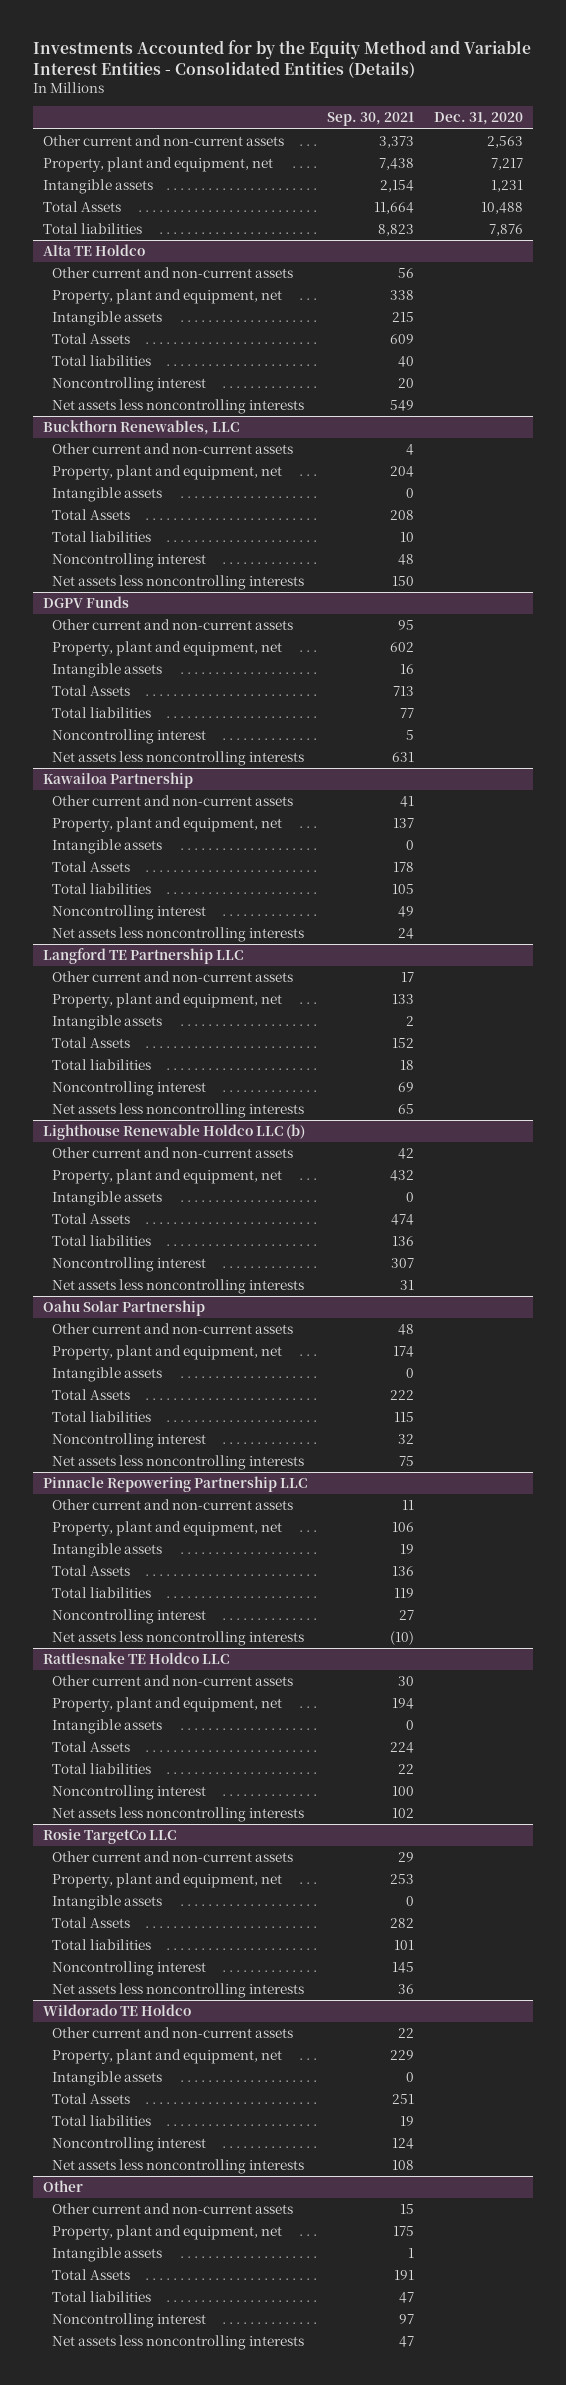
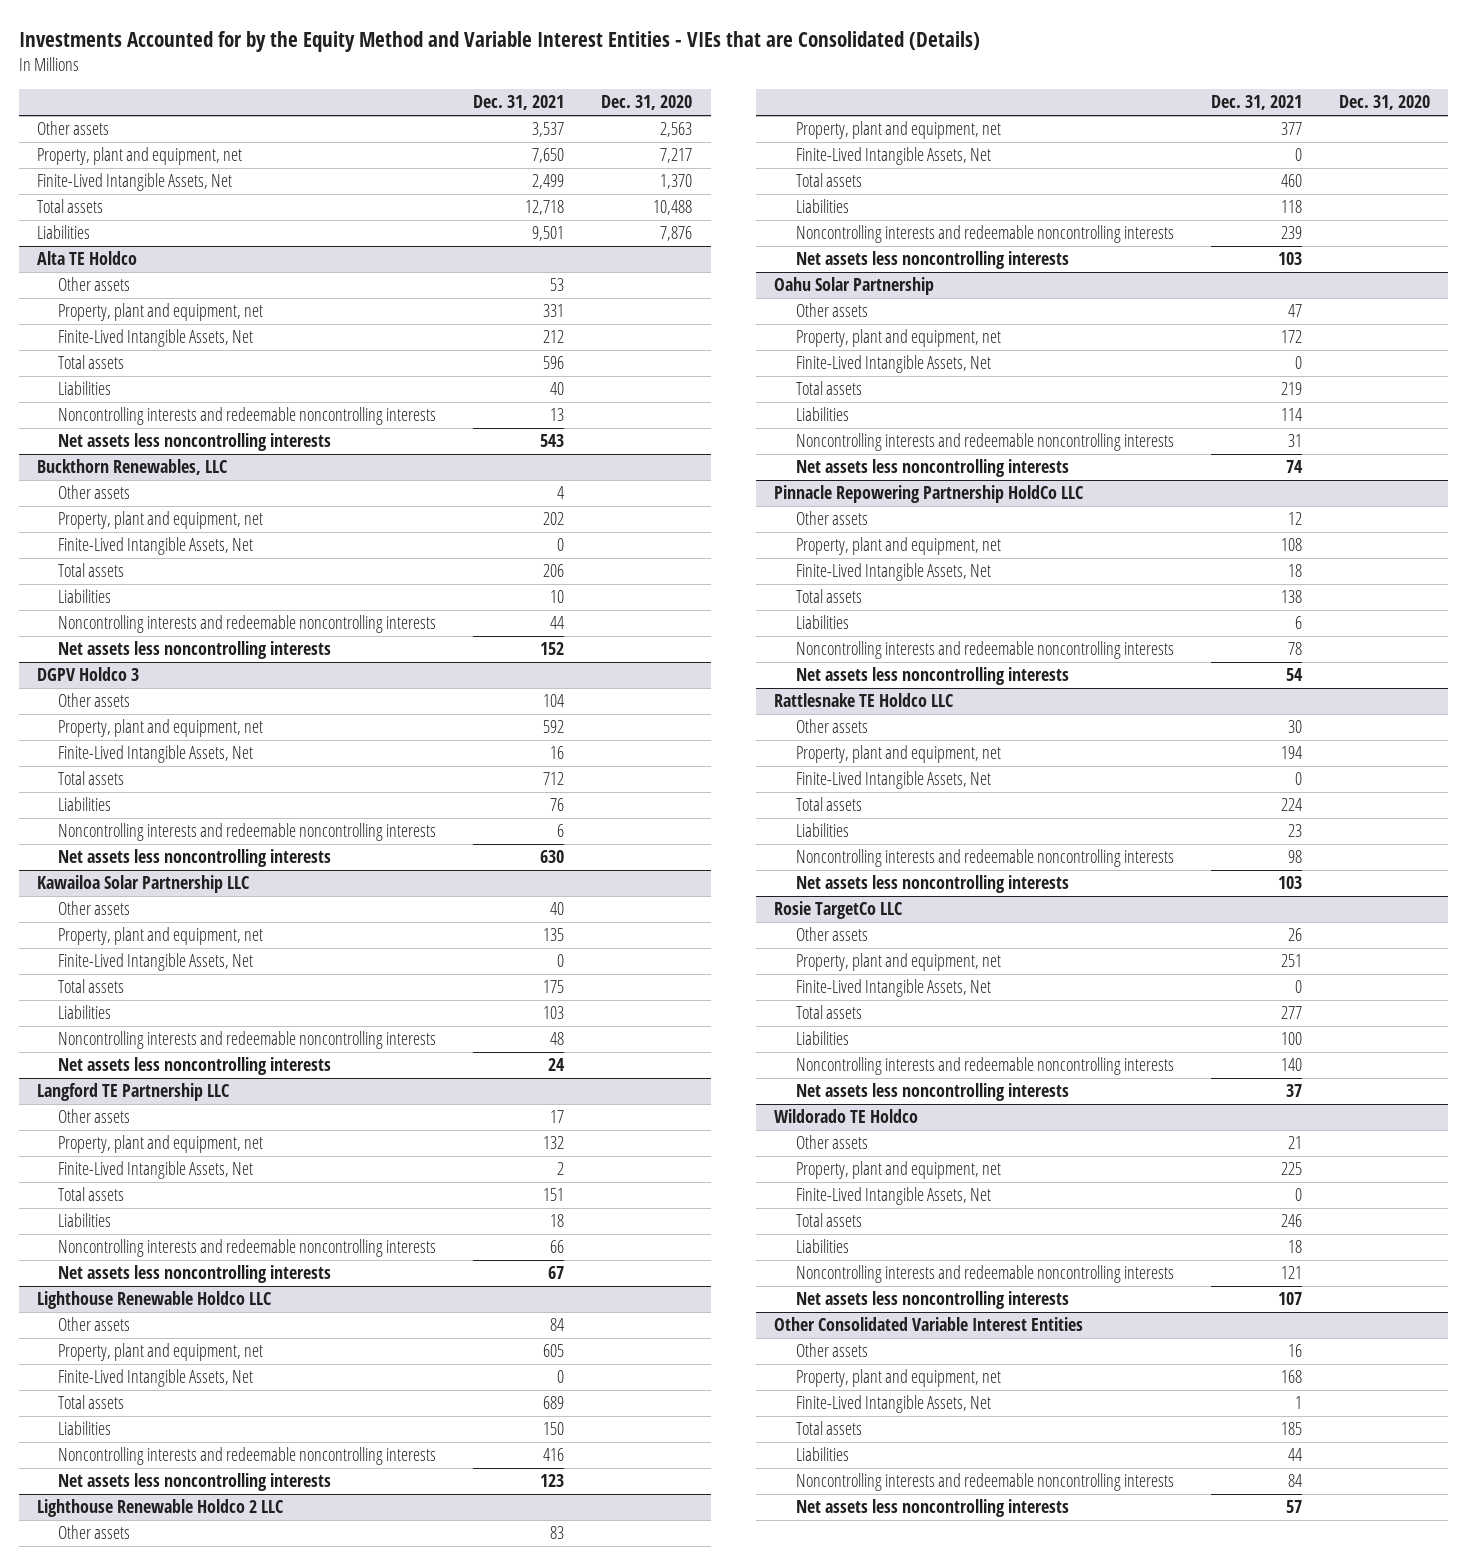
- Investments Accounted for by the Equity Method and Variable Interest Entities - Consolidated Entities (Details)
+ Investments Accounted for by the Equity Method and Variable Interest Entities - VIEs that are Consolidated (Details)
- | Sep. 30, 2021 | Dec. 31, 2020
+ | Dec. 31, 2021 | Dec. 31, 2020
- Other current and non-current assets | 3,373 | 2,563
+ Other assets | 3,537 | 2,563
- Intangible assets | 2,154 | 1,231
- Total Assets | 11,664 | 10,488
- Total liabilities | 8,823 | 7,876
+ Finite-Lived Intangible Assets, Net | 2,499 | 1,370
+ Total assets | 12,718 | 10,488
+ Liabilities | 9,501 | 7,876
@ Alta TE Holdco
- Other current and non-current assets | 56 |
+ Other assets | 53 |
- Intangible assets | 215 |
- Total Assets | 609 |
- Total liabilities | 40 |
- Noncontrolling interest | 20 |
+ Finite-Lived Intangible Assets, Net | 212 |
+ Total assets | 596 |
+ Liabilities | 40 |
+ Noncontrolling interests and redeemable noncontrolling interests | 13 |
@ Buckthorn Renewables, LLC
- Other current and non-current assets | 4 |
+ Other assets | 4 |
- Intangible assets | 0 |
- Total Assets | 208 |
- Total liabilities | 10 |
- Noncontrolling interest | 48 |
+ Finite-Lived Intangible Assets, Net | 0 |
+ Total assets | 206 |
+ Liabilities | 10 |
+ Noncontrolling interests and redeemable noncontrolling interests | 44 |
- DGPV Funds
- Other current and non-current assets | 95 |
+ DGPV Holdco 3
+ Other assets | 104 |
- Intangible assets | 16 |
- Total Assets | 713 |
- Total liabilities | 77 |
- Noncontrolling interest | 5 |
+ Finite-Lived Intangible Assets, Net | 16 |
+ Total assets | 712 |
+ Liabilities | 76 |
+ Noncontrolling interests and redeemable noncontrolling interests | 6 |
- Kawailoa Partnership
- Other current and non-current assets | 41 |
+ Kawailoa Solar Partnership LLC
+ Other assets | 40 |
- Intangible assets | 0 |
- Total Assets | 178 |
- Total liabilities | 105 |
- Noncontrolling interest | 49 |
+ Finite-Lived Intangible Assets, Net | 0 |
+ Total assets | 175 |
+ Liabilities | 103 |
+ Noncontrolling interests and redeemable noncontrolling interests | 48 |
@ Langford TE Partnership LLC
- Other current and non-current assets | 17 |
+ Other assets | 17 |
- Intangible assets | 2 |
- Total Assets | 152 |
- Total liabilities | 18 |
- Noncontrolling interest | 69 |
+ Finite-Lived Intangible Assets, Net | 2 |
+ Total assets | 151 |
+ Liabilities | 18 |
+ Noncontrolling interests and redeemable noncontrolling interests | 66 |
- Lighthouse Renewable Holdco LLC (b)
- Other current and non-current assets | 42 |
+ Lighthouse Renewable Holdco LLC
+ Other assets | 84 |
- Intangible assets | 0 |
- Total Assets | 474 |
- Total liabilities | 136 |
- Noncontrolling interest | 307 |
+ Finite-Lived Intangible Assets, Net | 0 |
+ Total assets | 689 |
+ Liabilities | 150 |
+ Noncontrolling interests and redeemable noncontrolling interests | 416 |
+ Lighthouse Renewable Holdco 2 LLC
+ Other assets | 83 |
+ Property, plant and equipment, net | 377 |
+ Finite-Lived Intangible Assets, Net | 0 |
+ Total assets | 460 |
+ Liabilities | 118 |
+ Noncontrolling interests and redeemable noncontrolling interests | 239 |
+ Net assets less noncontrolling interests | 103 |
@ Oahu Solar Partnership
- Other current and non-current assets | 48 |
+ Other assets | 47 |
- Intangible assets | 0 |
- Total Assets | 222 |
- Total liabilities | 115 |
- Noncontrolling interest | 32 |
+ Finite-Lived Intangible Assets, Net | 0 |
+ Total assets | 219 |
+ Liabilities | 114 |
+ Noncontrolling interests and redeemable noncontrolling interests | 31 |
- Pinnacle Repowering Partnership LLC
- Other current and non-current assets | 11 |
+ Pinnacle Repowering Partnership HoldCo LLC
+ Other assets | 12 |
- Intangible assets | 19 |
- Total Assets | 136 |
- Total liabilities | 119 |
- Noncontrolling interest | 27 |
+ Finite-Lived Intangible Assets, Net | 18 |
+ Total assets | 138 |
+ Liabilities | 6 |
+ Noncontrolling interests and redeemable noncontrolling interests | 78 |
@ Rattlesnake TE Holdco LLC
- Other current and non-current assets | 30 |
+ Other assets | 30 |
- Intangible assets | 0 |
- Total Assets | 224 |
- Total liabilities | 22 |
- Noncontrolling interest | 100 |
+ Finite-Lived Intangible Assets, Net | 0 |
+ Total assets | 224 |
+ Liabilities | 23 |
+ Noncontrolling interests and redeemable noncontrolling interests | 98 |
@ Rosie TargetCo LLC
- Other current and non-current assets | 29 |
+ Other assets | 26 |
- Intangible assets | 0 |
- Total Assets | 282 |
- Total liabilities | 101 |
- Noncontrolling interest | 145 |
+ Finite-Lived Intangible Assets, Net | 0 |
+ Total assets | 277 |
+ Liabilities | 100 |
+ Noncontrolling interests and redeemable noncontrolling interests | 140 |
@ Wildorado TE Holdco
- Other current and non-current assets | 22 |
+ Other assets | 21 |
- Intangible assets | 0 |
- Total Assets | 251 |
- Total liabilities | 19 |
- Noncontrolling interest | 124 |
+ Finite-Lived Intangible Assets, Net | 0 |
+ Total assets | 246 |
+ Liabilities | 18 |
+ Noncontrolling interests and redeemable noncontrolling interests | 121 |
- Other
- Other current and non-current assets | 15 |
+ Other Consolidated Variable Interest Entities
+ Other assets | 16 |
- Intangible assets | 1 |
- Total Assets | 191 |
- Total liabilities | 47 |
- Noncontrolling interest | 97 |
+ Finite-Lived Intangible Assets, Net | 1 |
+ Total assets | 185 |
+ Liabilities | 44 |
+ Noncontrolling interests and redeemable noncontrolling interests | 84 |

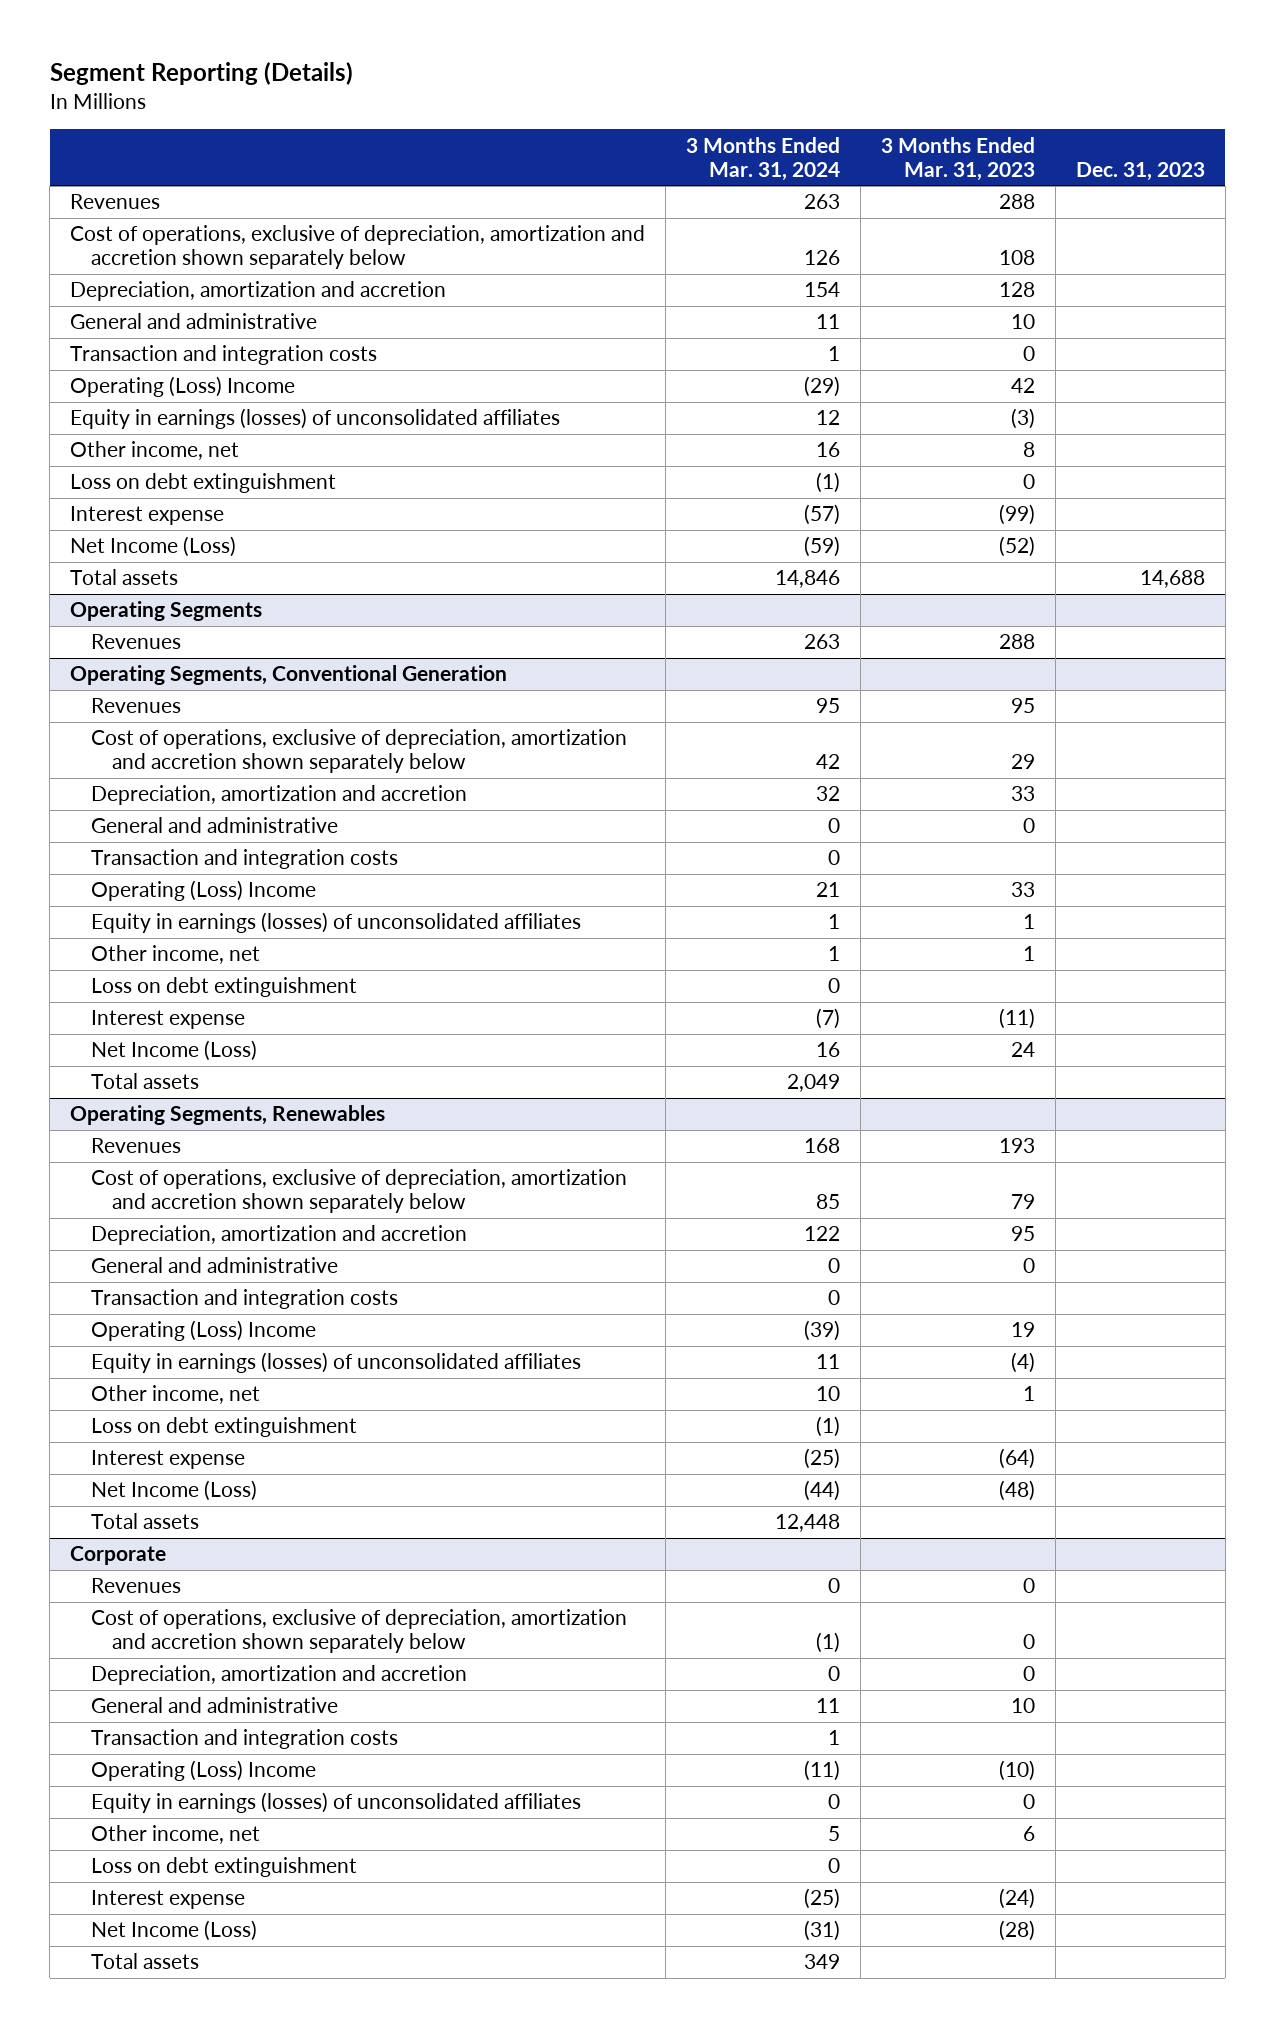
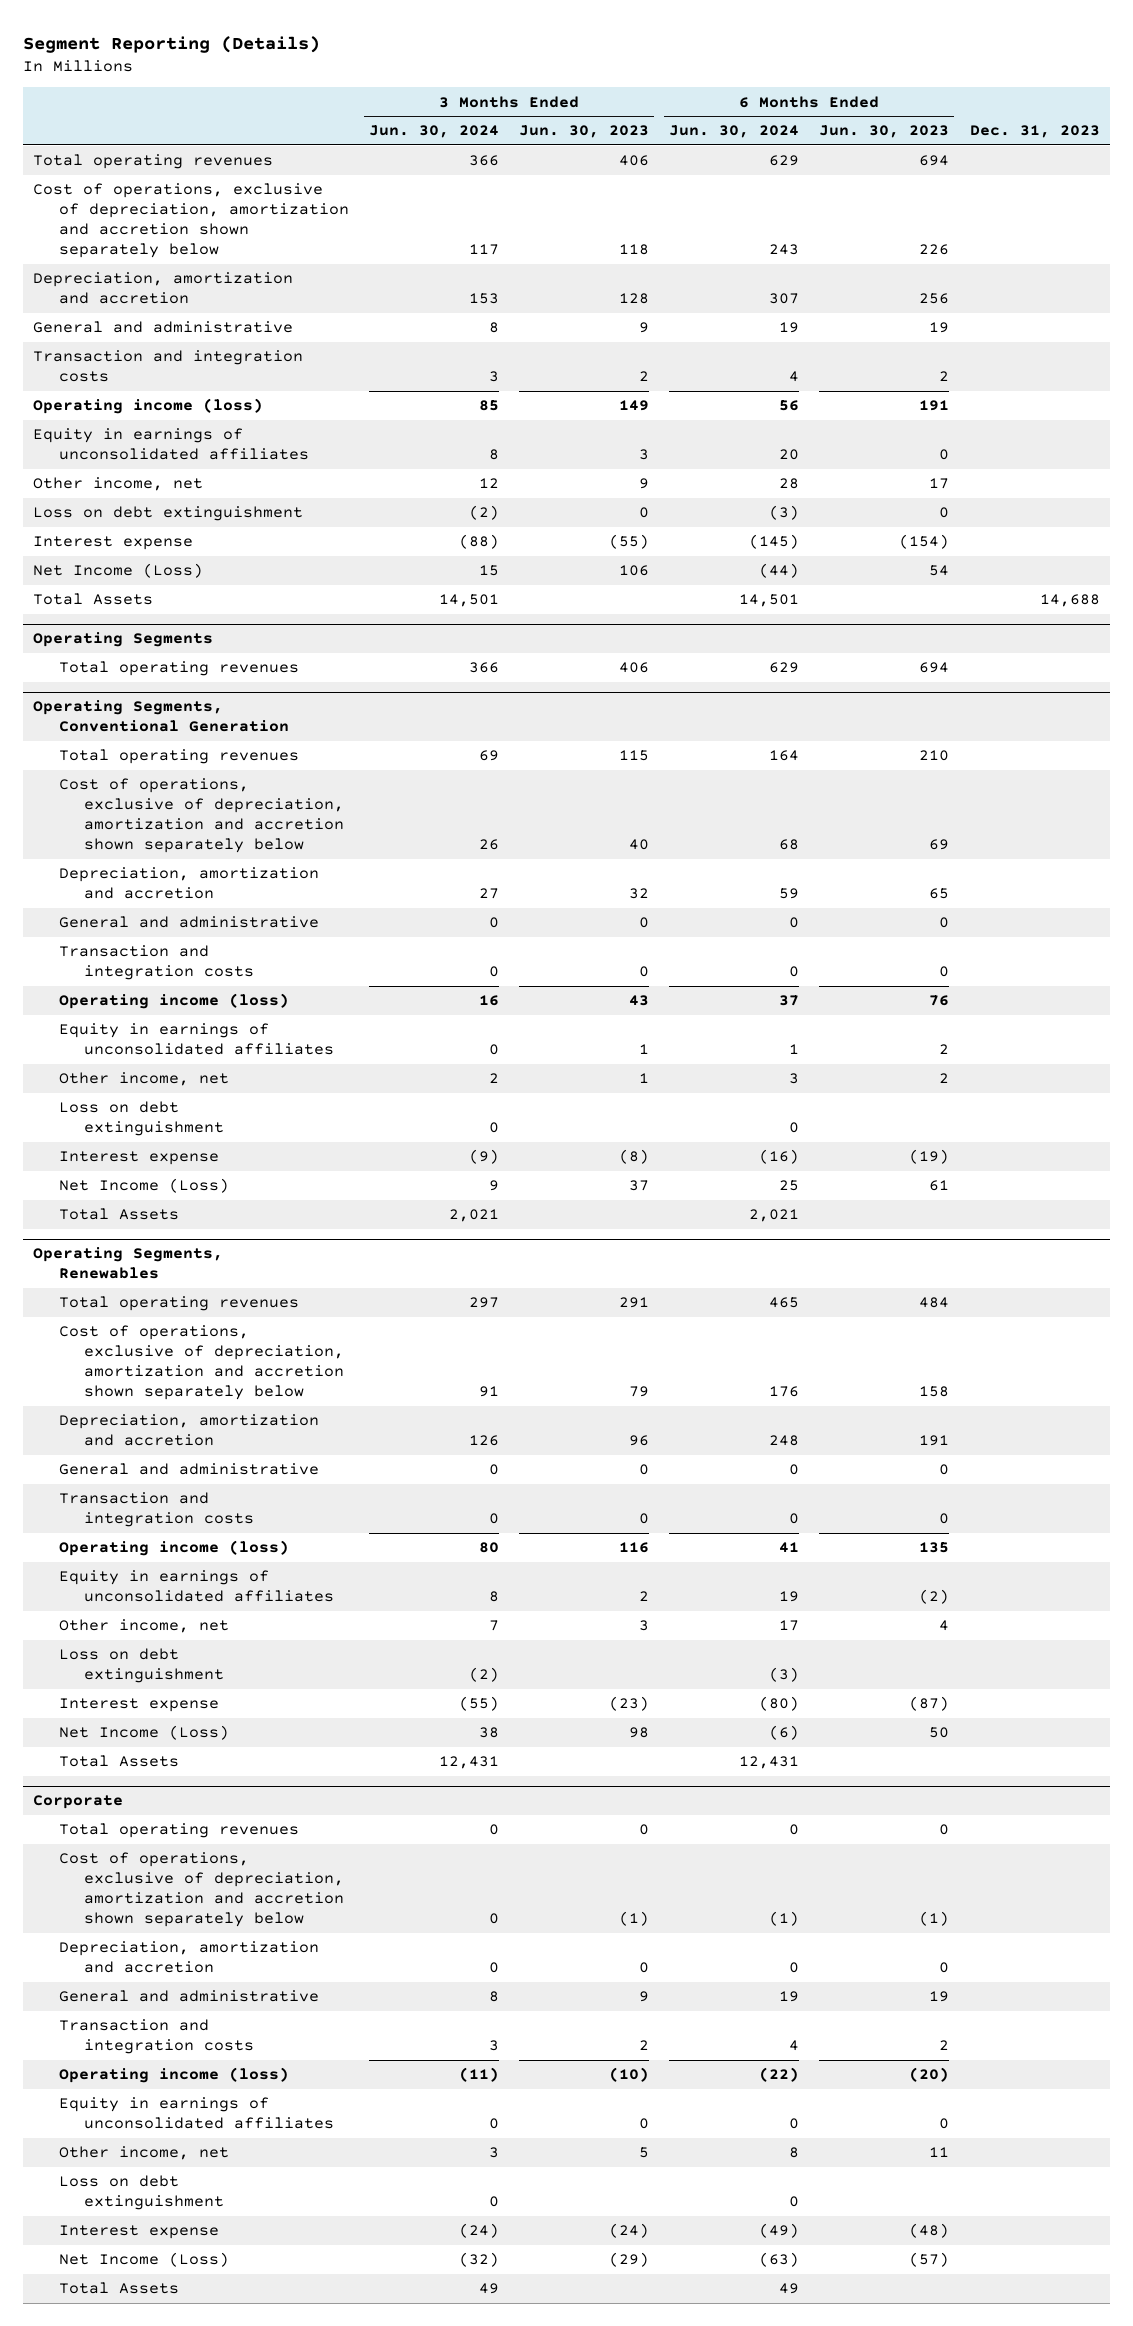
- | 3 Months Ended Mar. 31, 2024 | 3 Months Ended Mar. 31, 2023 | Dec. 31, 2023
+ | 3 Months Ended Jun. 30, 2024 | 3 Months Ended Jun. 30, 2023 | 6 Months Ended Jun. 30, 2024 | 6 Months Ended Jun. 30, 2023 | Dec. 31, 2023
- Revenues | 263 | 288 |
+ Total operating revenues | 366 | 406 | 629 | 694 |
- Operating (Loss) Income | (29) | 42 |
- Equity in earnings (losses) of unconsolidated affiliates | 12 | (3) |
+ Operating income (loss) | 85 | 149 | 56 | 191 |
+ Equity in earnings of unconsolidated affiliates | 8 | 3 | 20 | 0 |
- Total assets | 14,846 | | 14,688
+ Total Assets | 14,501 | | 14,501 | | 14,688
@ Operating Segments
- Revenues | 263 | 288 |
+ Total operating revenues | 366 | 406 | 629 | 694 |
@ Operating Segments, Conventional Generation
- Revenues | 95 | 95 |
+ Total operating revenues | 69 | 115 | 164 | 210 |
- Operating (Loss) Income | 21 | 33 |
- Equity in earnings (losses) of unconsolidated affiliates | 1 | 1 |
+ Operating income (loss) | 16 | 43 | 37 | 76 |
+ Equity in earnings of unconsolidated affiliates | 0 | 1 | 1 | 2 |
- Total assets | 2,049 | |
+ Total Assets | 2,021 | | 2,021 | |
@ Operating Segments, Renewables
- Revenues | 168 | 193 |
+ Total operating revenues | 297 | 291 | 465 | 484 |
- Operating (Loss) Income | (39) | 19 |
- Equity in earnings (losses) of unconsolidated affiliates | 11 | (4) |
+ Operating income (loss) | 80 | 116 | 41 | 135 |
+ Equity in earnings of unconsolidated affiliates | 8 | 2 | 19 | (2) |
- Total assets | 12,448 | |
+ Total Assets | 12,431 | | 12,431 | |
@ Corporate
- Revenues | 0 | 0 |
+ Total operating revenues | 0 | 0 | 0 | 0 |
- Operating (Loss) Income | (11) | (10) |
- Equity in earnings (losses) of unconsolidated affiliates | 0 | 0 |
+ Operating income (loss) | (11) | (10) | (22) | (20) |
+ Equity in earnings of unconsolidated affiliates | 0 | 0 | 0 | 0 |
- Total assets | 349 | |
+ Total Assets | 49 | | 49 | |

